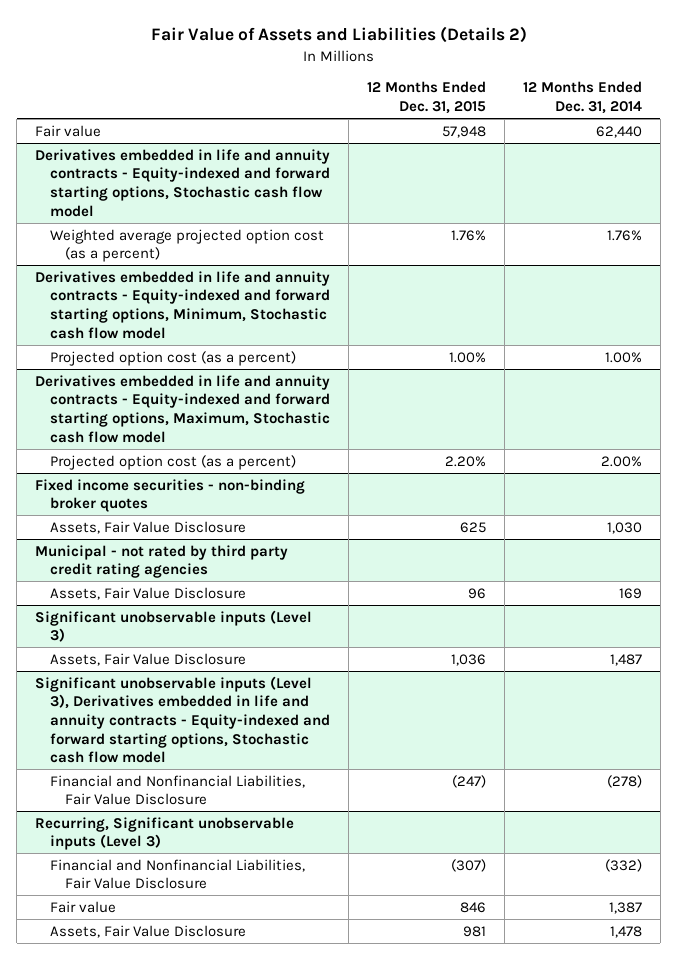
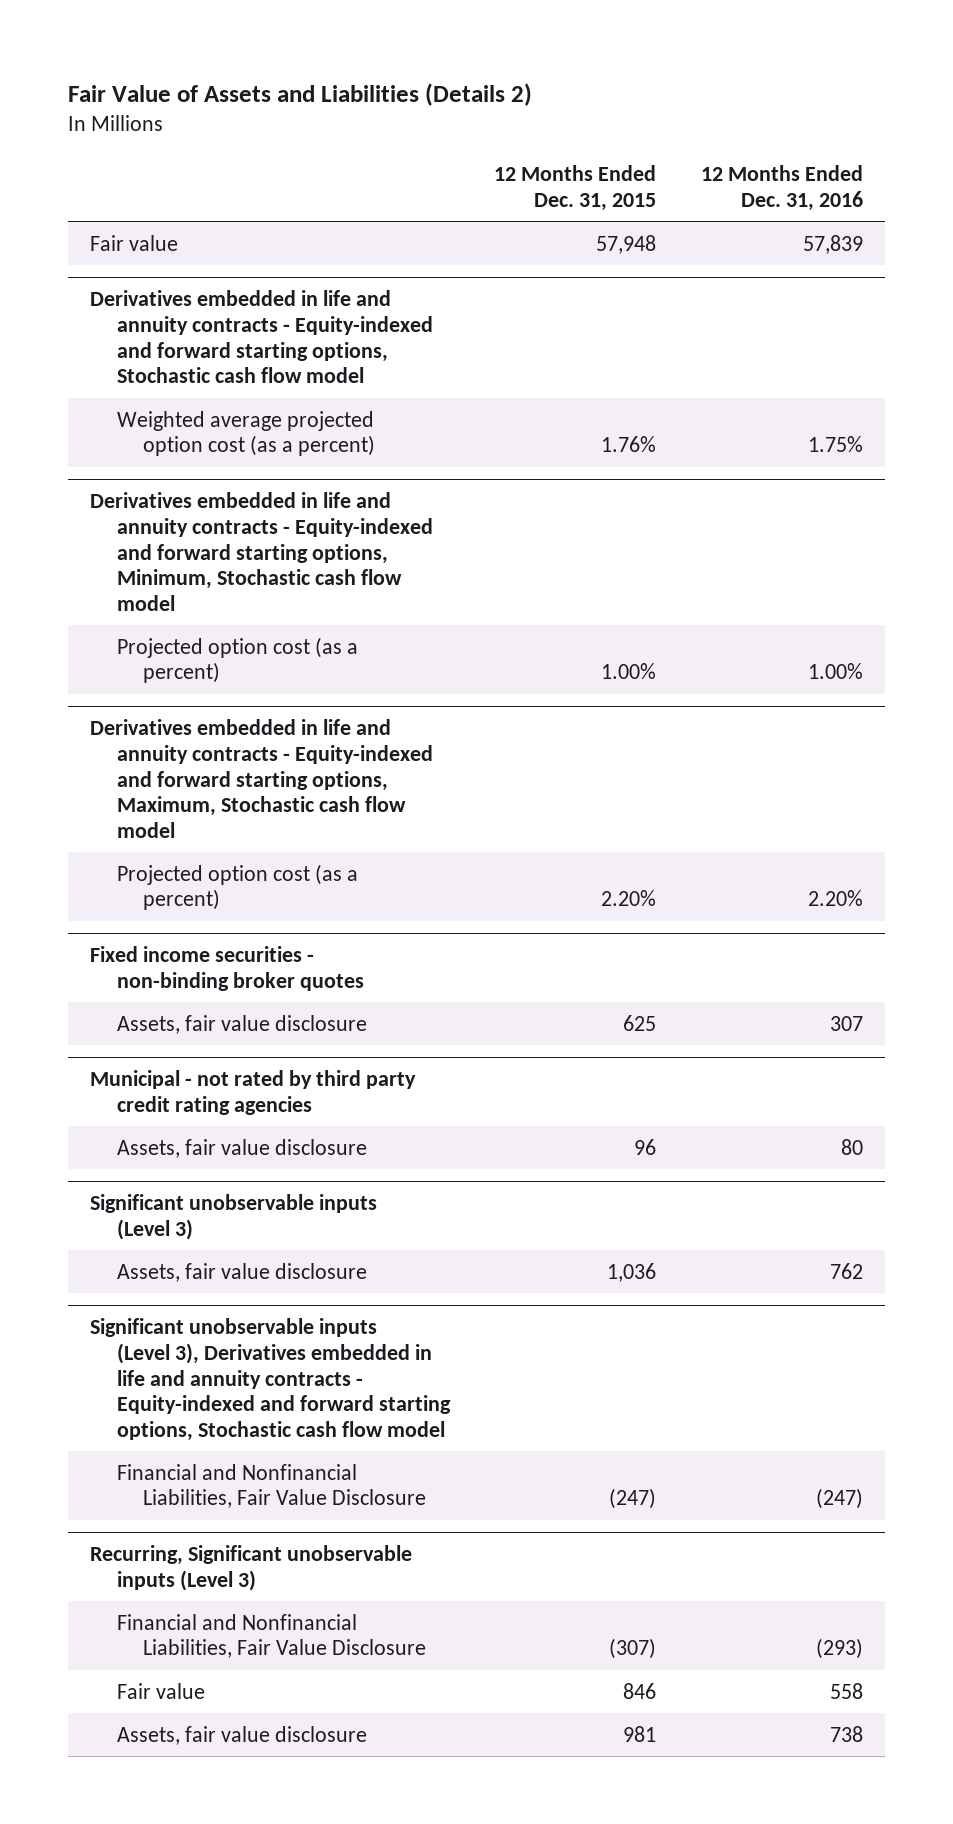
- | 12 Months Ended Dec. 31, 2015 | 12 Months Ended Dec. 31, 2014
+ | 12 Months Ended Dec. 31, 2015 | 12 Months Ended Dec. 31, 2016
@ Fixed income securities - non-binding broker quotes
- Assets, Fair Value Disclosure | 625 | 1,030
+ Assets, fair value disclosure | 625 | 307
@ Municipal - not rated by third party credit rating agencies
- Assets, Fair Value Disclosure | 96 | 169
+ Assets, fair value disclosure | 96 | 80
@ Significant unobservable inputs (Level 3)
- Assets, Fair Value Disclosure | 1,036 | 1,487
+ Assets, fair value disclosure | 1,036 | 762
@ Recurring, Significant unobservable inputs (Level 3)
- Assets, Fair Value Disclosure | 981 | 1,478
+ Assets, fair value disclosure | 981 | 738

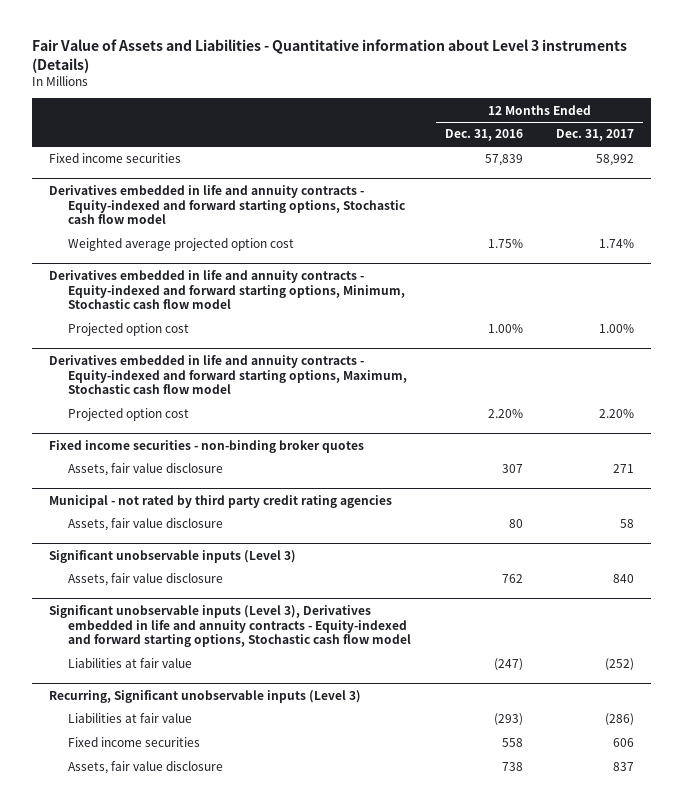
- Fair Value of Assets and Liabilities (Details 2)
+ Fair Value of Assets and Liabilities - Quantitative information about Level 3 instruments (Details)
- | 12 Months Ended Dec. 31, 2015 | 12 Months Ended Dec. 31, 2016
+ | 12 Months Ended Dec. 31, 2016 | 12 Months Ended Dec. 31, 2017
- Fair value | 57,948 | 57,839
+ Fixed income securities | 57,839 | 58,992
@ Derivatives embedded in life and annuity contracts - Equity-indexed and forward starting options, Stochastic cash flow model
- Weighted average projected option cost (as a percent) | 1.76% | 1.75%
+ Weighted average projected option cost | 1.75% | 1.74%
@ Derivatives embedded in life and annuity contracts - Equity-indexed and forward starting options, Minimum, Stochastic cash flow model
- Projected option cost (as a percent) | 1.00% | 1.00%
+ Projected option cost | 1.00% | 1.00%
@ Derivatives embedded in life and annuity contracts - Equity-indexed and forward starting options, Maximum, Stochastic cash flow model
- Projected option cost (as a percent) | 2.20% | 2.20%
+ Projected option cost | 2.20% | 2.20%
@ Significant unobservable inputs (Level 3), Derivatives embedded in life and annuity contracts - Equity-indexed and forward starting options, Stochastic cash flow model
- Financial and Nonfinancial Liabilities, Fair Value Disclosure | (247) | (247)
+ Liabilities at fair value | (247) | (252)
@ Recurring, Significant unobservable inputs (Level 3)
- Financial and Nonfinancial Liabilities, Fair Value Disclosure | (307) | (293)
- Fair value | 846 | 558
+ Liabilities at fair value | (293) | (286)
+ Fixed income securities | 558 | 606

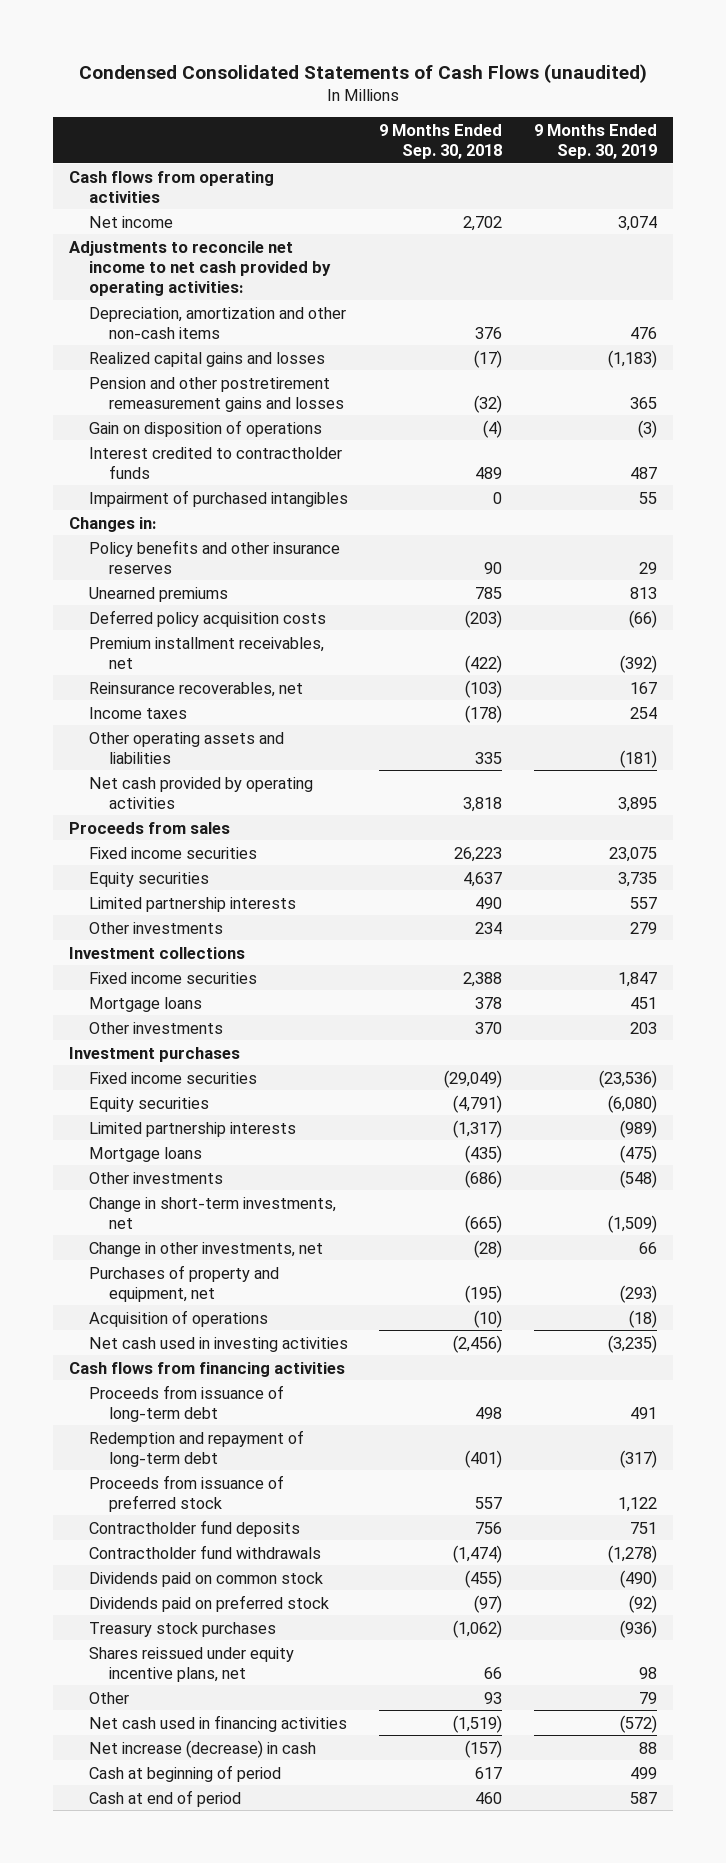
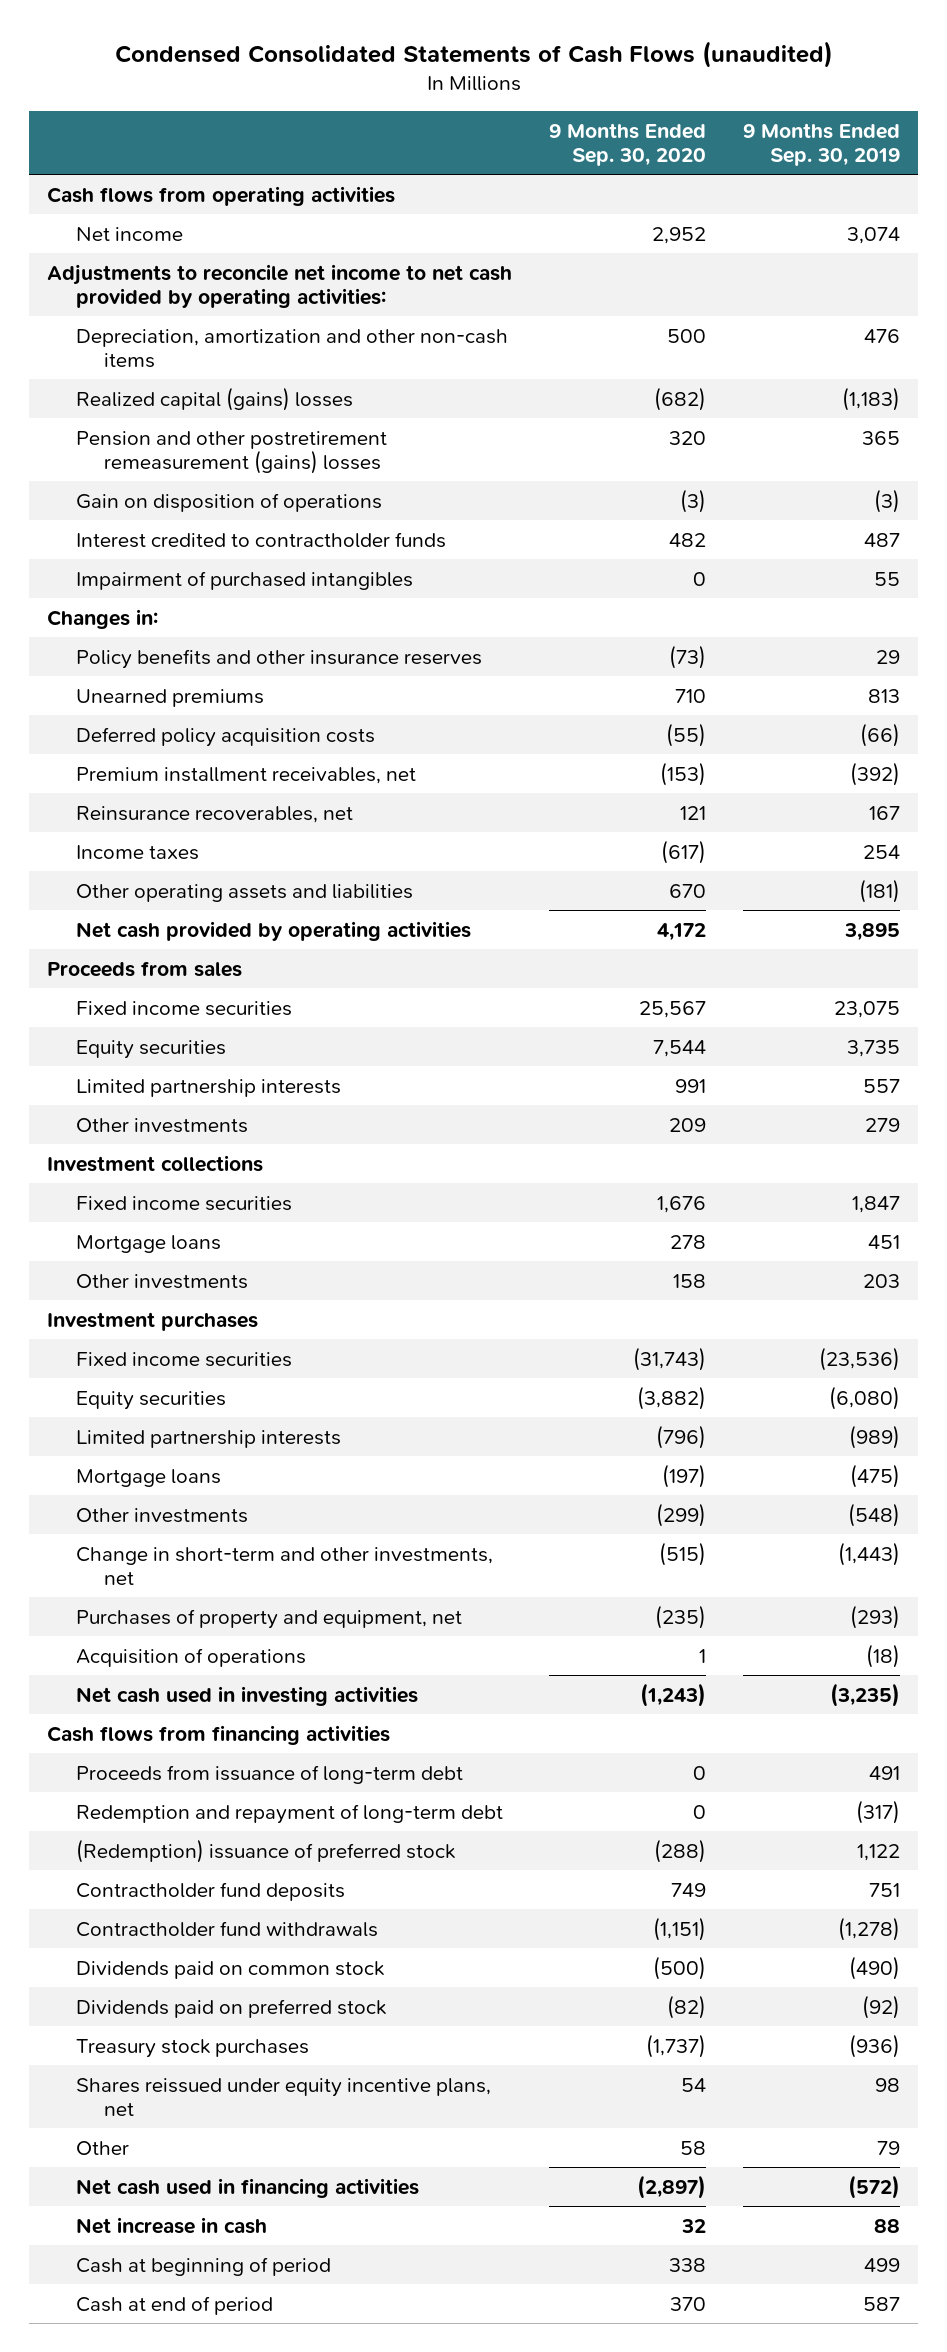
- | 9 Months Ended Sep. 30, 2018 | 9 Months Ended Sep. 30, 2019
+ | 9 Months Ended Sep. 30, 2020 | 9 Months Ended Sep. 30, 2019
- Realized capital gains and losses | (17) | (1,183)
- Pension and other postretirement remeasurement gains and losses | (32) | 365
+ Realized capital (gains) losses | (682) | (1,183)
+ Pension and other postretirement remeasurement (gains) losses | 320 | 365
- Change in short-term investments, net | (665) | (1,509)
- Change in other investments, net | (28) | 66
+ Change in short-term and other investments, net | (515) | (1,443)
- Proceeds from issuance of preferred stock | 557 | 1,122
+ (Redemption) issuance of preferred stock | (288) | 1,122
- Net increase (decrease) in cash | (157) | 88
+ Net increase in cash | 32 | 88

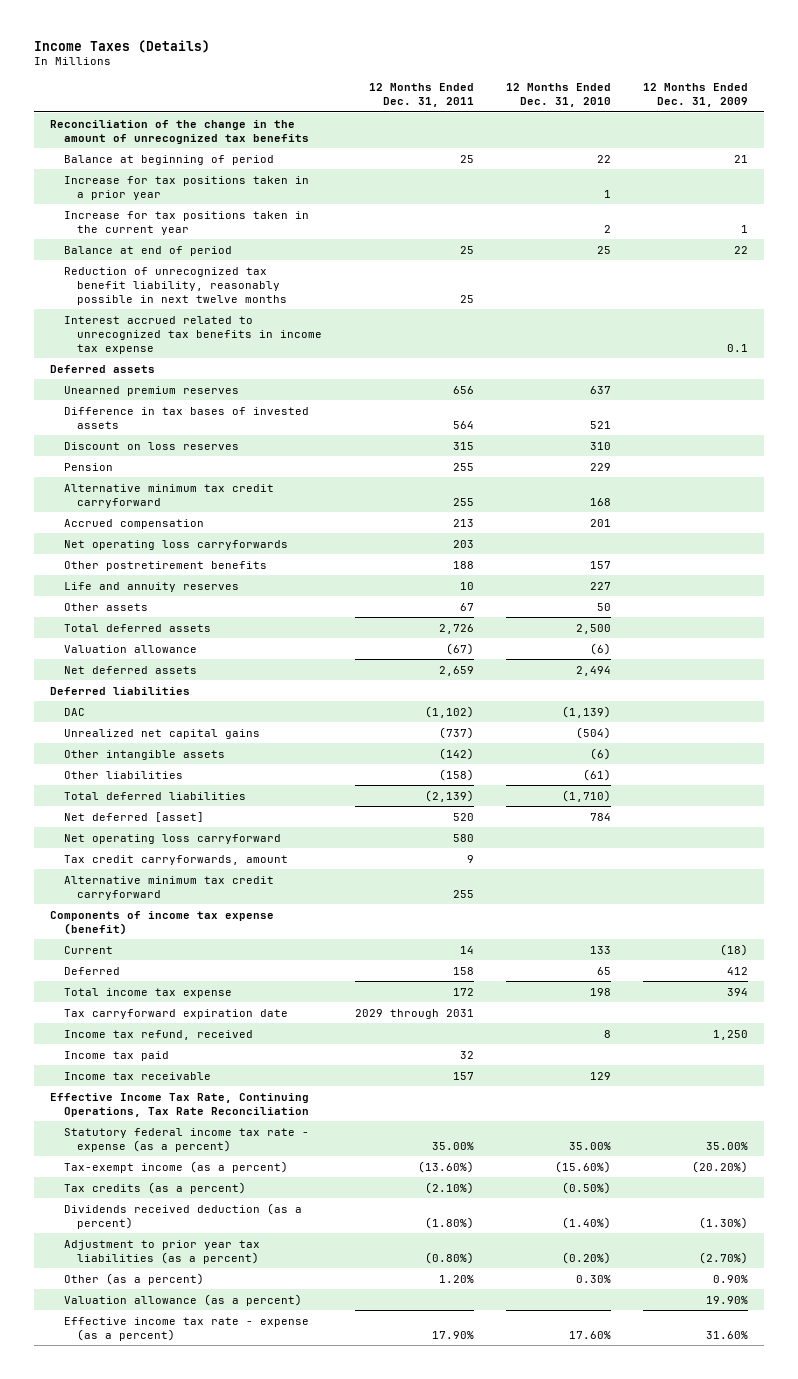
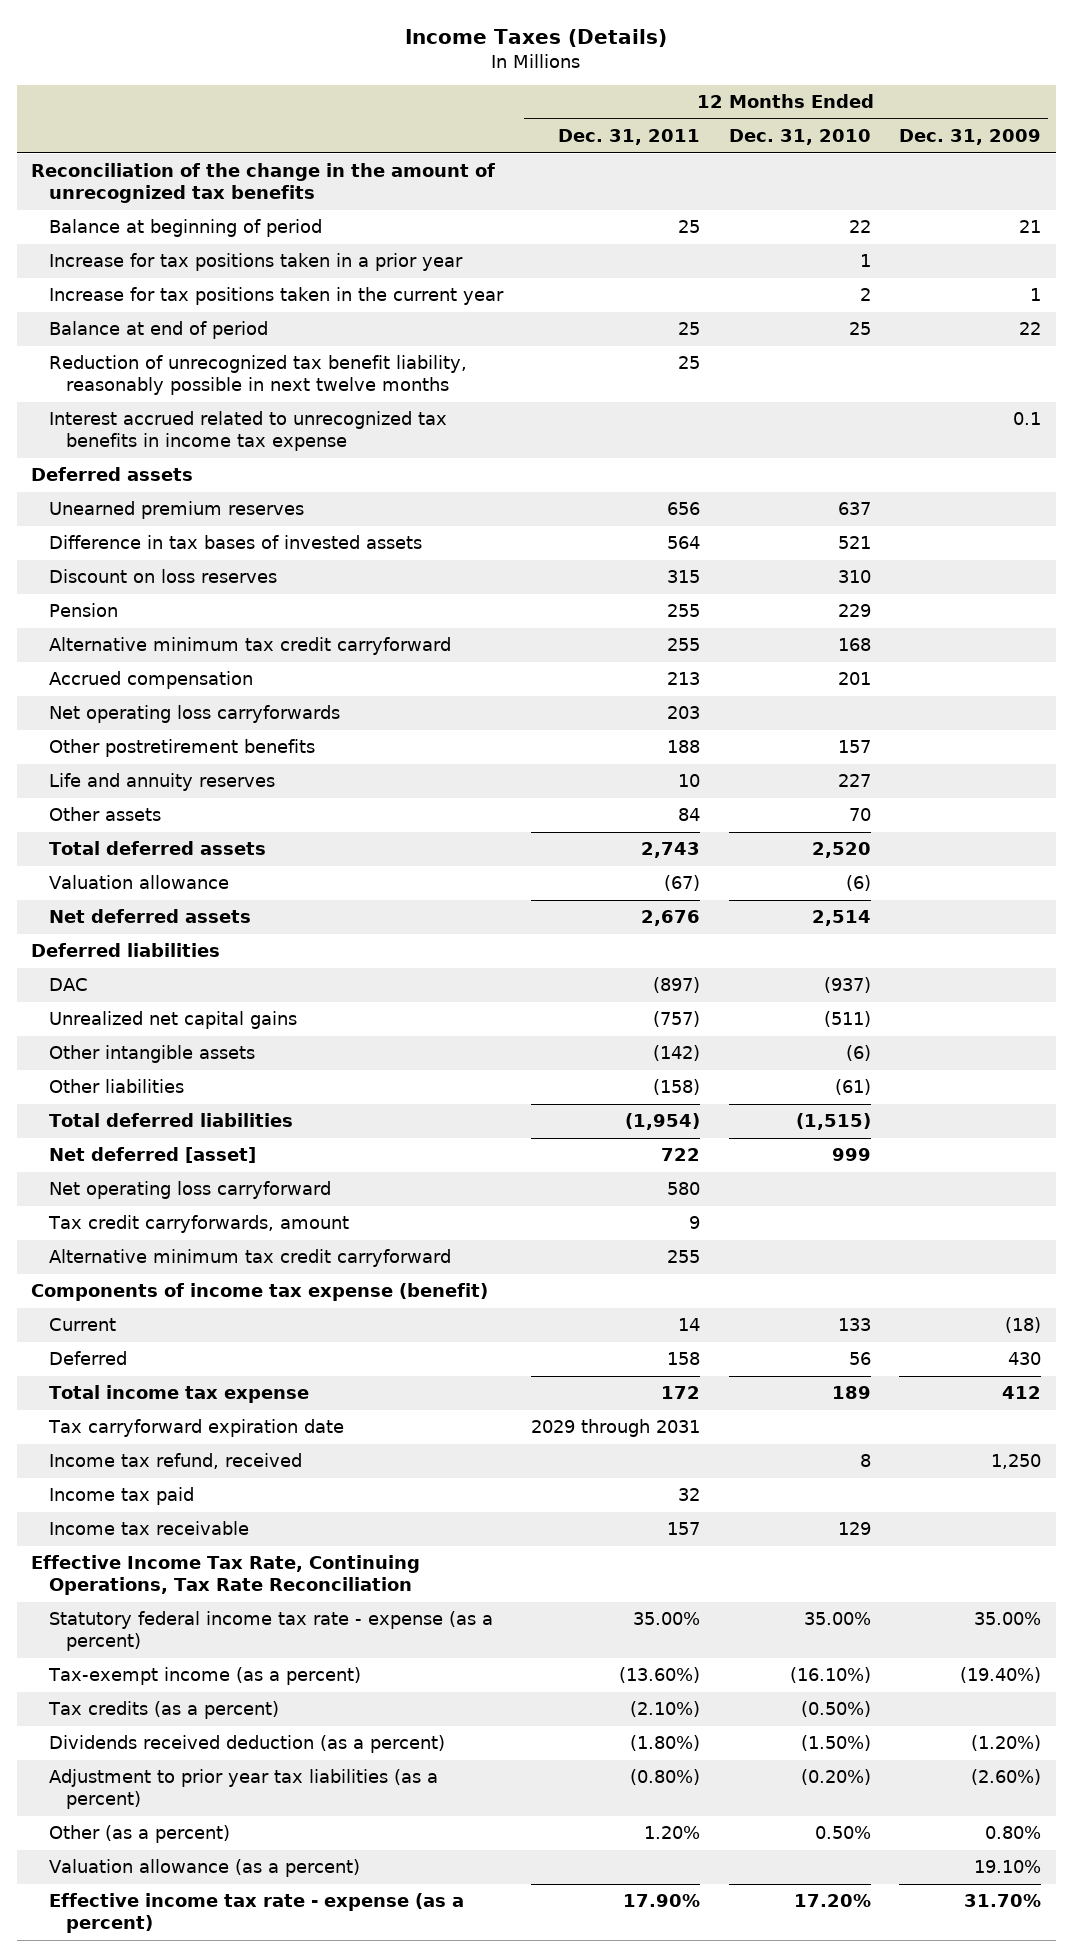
- Other assets | 67 | 50 |
- Total deferred assets | 2,726 | 2,500 |
+ Other assets | 84 | 70 |
+ Total deferred assets | 2,743 | 2,520 |
- Net deferred assets | 2,659 | 2,494 |
+ Net deferred assets | 2,676 | 2,514 |
- DAC | (1,102) | (1,139) |
- Unrealized net capital gains | (737) | (504) |
+ DAC | (897) | (937) |
+ Unrealized net capital gains | (757) | (511) |
- Total deferred liabilities | (2,139) | (1,710) |
- Net deferred [asset] | 520 | 784 |
+ Total deferred liabilities | (1,954) | (1,515) |
+ Net deferred [asset] | 722 | 999 |
- Deferred | 158 | 65 | 412
- Total income tax expense | 172 | 198 | 394
+ Deferred | 158 | 56 | 430
+ Total income tax expense | 172 | 189 | 412
- Tax-exempt income (as a percent) | (13.60%) | (15.60%) | (20.20%)
+ Tax-exempt income (as a percent) | (13.60%) | (16.10%) | (19.40%)
- Dividends received deduction (as a percent) | (1.80%) | (1.40%) | (1.30%)
- Adjustment to prior year tax liabilities (as a percent) | (0.80%) | (0.20%) | (2.70%)
- Other (as a percent) | 1.20% | 0.30% | 0.90%
- Valuation allowance (as a percent) | | | 19.90%
- Effective income tax rate - expense (as a percent) | 17.90% | 17.60% | 31.60%
+ Dividends received deduction (as a percent) | (1.80%) | (1.50%) | (1.20%)
+ Adjustment to prior year tax liabilities (as a percent) | (0.80%) | (0.20%) | (2.60%)
+ Other (as a percent) | 1.20% | 0.50% | 0.80%
+ Valuation allowance (as a percent) | | | 19.10%
+ Effective income tax rate - expense (as a percent) | 17.90% | 17.20% | 31.70%

